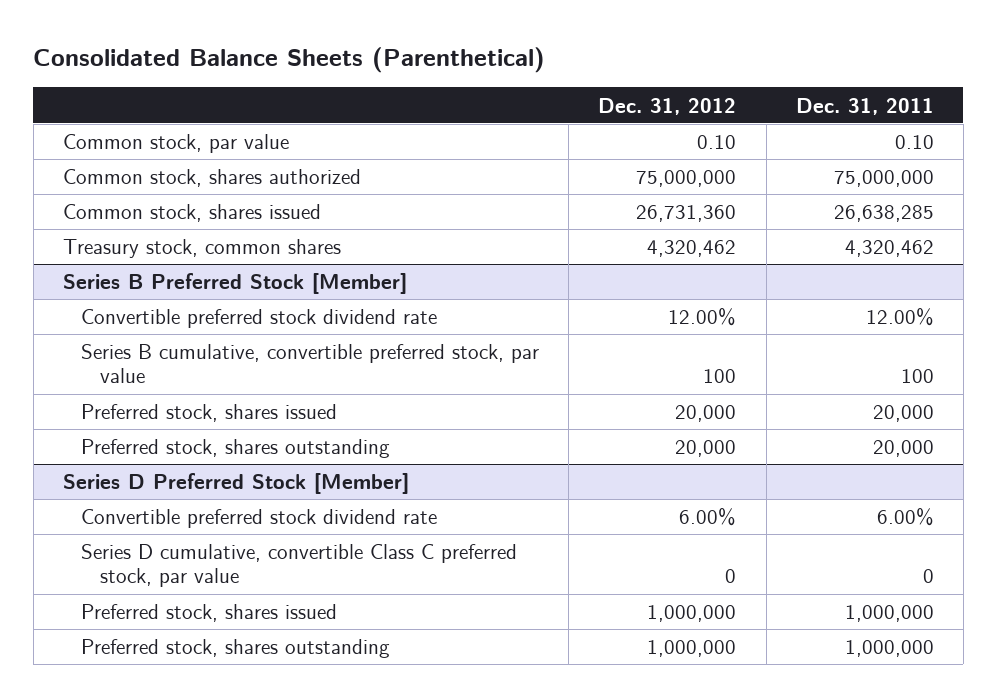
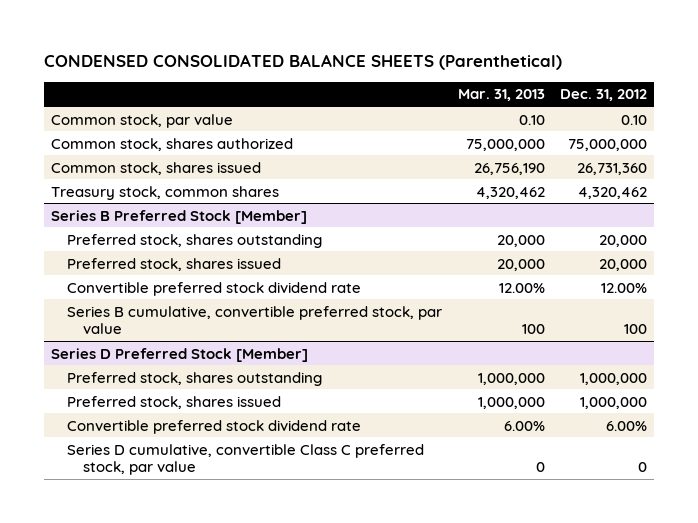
- Consolidated Balance Sheets (Parenthetical)
+ CONDENSED CONSOLIDATED BALANCE SHEETS (Parenthetical)
- | Dec. 31, 2012 | Dec. 31, 2011
+ | Mar. 31, 2013 | Dec. 31, 2012
@ Series B Preferred Stock [Member]
moved up: Preferred stock, shares outstanding | 20,000 | 20,000
moved up: Preferred stock, shares issued | 20,000 | 20,000
@ Series D Preferred Stock [Member]
moved up: Preferred stock, shares outstanding | 1,000,000 | 1,000,000
moved up: Preferred stock, shares issued | 1,000,000 | 1,000,000

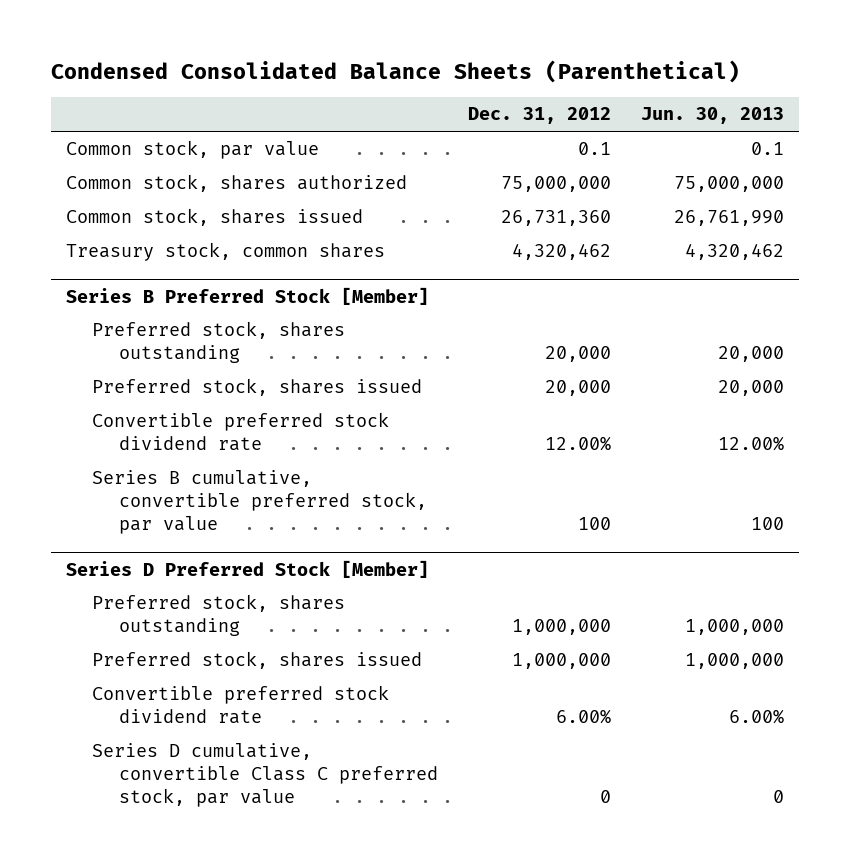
- CONDENSED CONSOLIDATED BALANCE SHEETS (Parenthetical)
+ Condensed Consolidated Balance Sheets (Parenthetical)
- | Mar. 31, 2013 | Dec. 31, 2012
+ | Dec. 31, 2012 | Jun. 30, 2013
- Common stock, par value | 0.10 | 0.10
+ Common stock, par value | 0.1 | 0.1

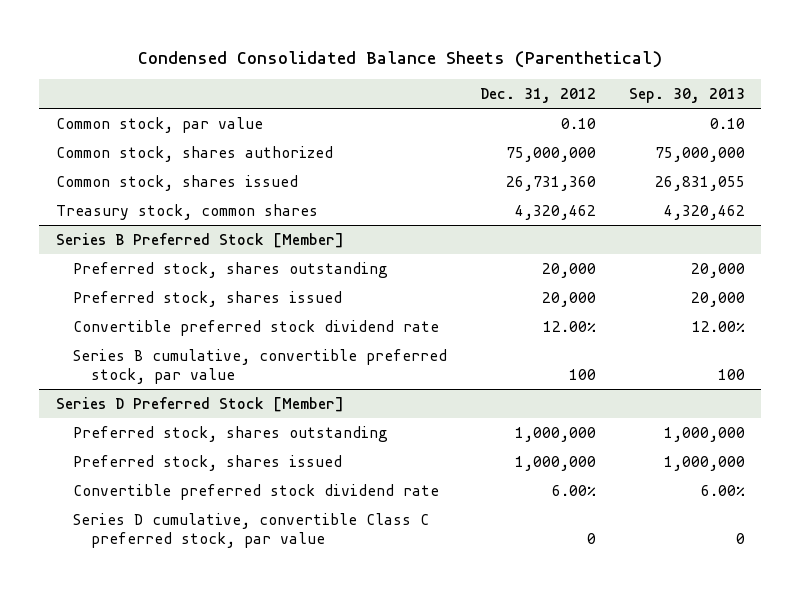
- | Dec. 31, 2012 | Jun. 30, 2013
+ | Dec. 31, 2012 | Sep. 30, 2013
- Common stock, par value | 0.1 | 0.1
+ Common stock, par value | 0.10 | 0.10

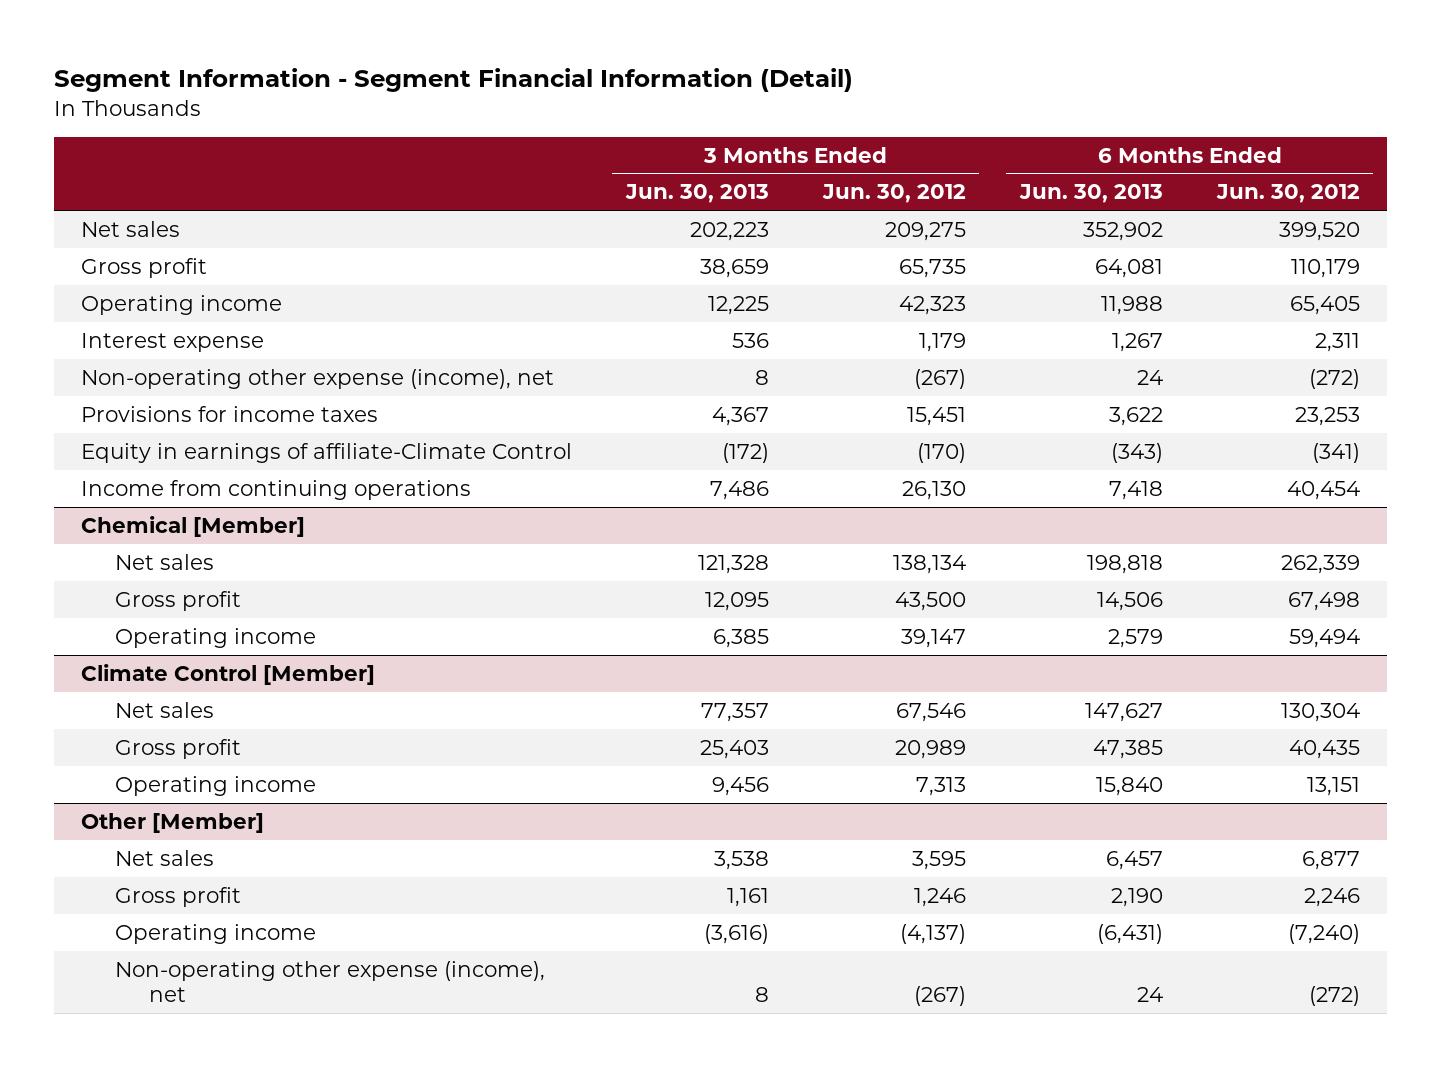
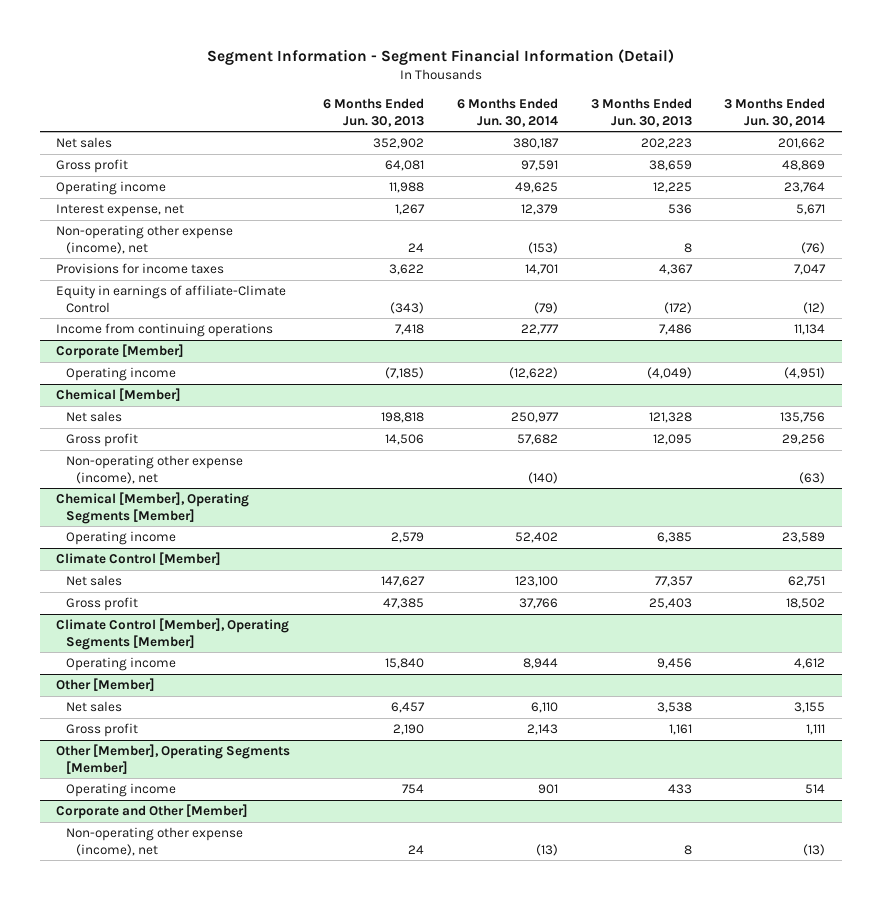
- | 3 Months Ended Jun. 30, 2013 | 3 Months Ended Jun. 30, 2012 | 6 Months Ended Jun. 30, 2013 | 6 Months Ended Jun. 30, 2012
+ | 6 Months Ended Jun. 30, 2013 | 6 Months Ended Jun. 30, 2014 | 3 Months Ended Jun. 30, 2013 | 3 Months Ended Jun. 30, 2014
- Interest expense | 536 | 1,179 | 1,267 | 2,311
+ Interest expense, net | 1,267 | 12,379 | 536 | 5,671
+ Corporate [Member]
+ Operating income | (7,185) | (12,622) | (4,049) | (4,951)
@ Chemical [Member]
+ Non-operating other expense (income), net | | (140) | | (63)
+ Chemical [Member], Operating Segments [Member]
+ Climate Control [Member], Operating Segments [Member]
@ Other [Member]
- Operating income | (3,616) | (4,137) | (6,431) | (7,240)
+ Other [Member], Operating Segments [Member]
+ Operating income | 754 | 901 | 433 | 514
+ Corporate and Other [Member]

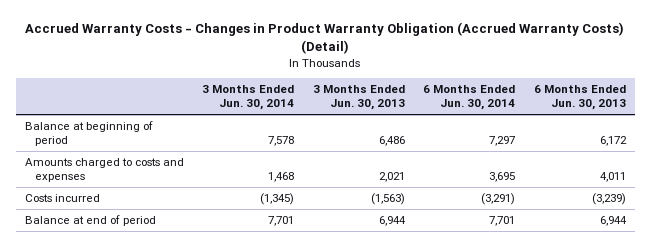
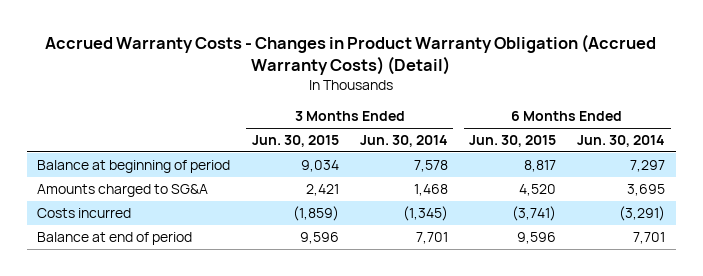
- | 3 Months Ended Jun. 30, 2014 | 3 Months Ended Jun. 30, 2013 | 6 Months Ended Jun. 30, 2014 | 6 Months Ended Jun. 30, 2013
+ | 3 Months Ended Jun. 30, 2015 | 3 Months Ended Jun. 30, 2014 | 6 Months Ended Jun. 30, 2015 | 6 Months Ended Jun. 30, 2014
- Amounts charged to costs and expenses | 1,468 | 2,021 | 3,695 | 4,011
+ Amounts charged to SG&A | 2,421 | 1,468 | 4,520 | 3,695

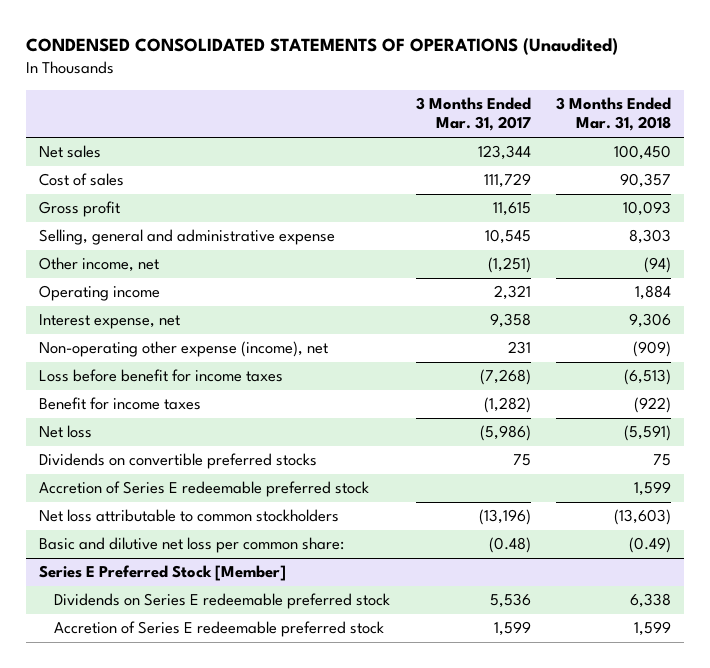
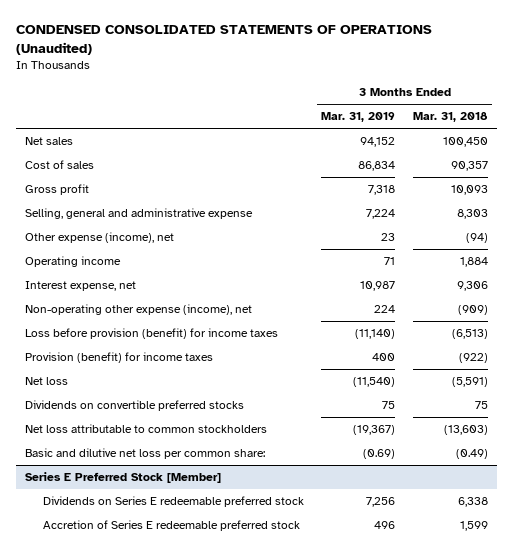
- | 3 Months Ended Mar. 31, 2017 | 3 Months Ended Mar. 31, 2018
+ | 3 Months Ended Mar. 31, 2019 | 3 Months Ended Mar. 31, 2018
- Other income, net | (1,251) | (94)
+ Other expense (income), net | 23 | (94)
- Loss before benefit for income taxes | (7,268) | (6,513)
- Benefit for income taxes | (1,282) | (922)
+ Loss before provision (benefit) for income taxes | (11,140) | (6,513)
+ Provision (benefit) for income taxes | 400 | (922)
- Accretion of Series E redeemable preferred stock | | 1,599

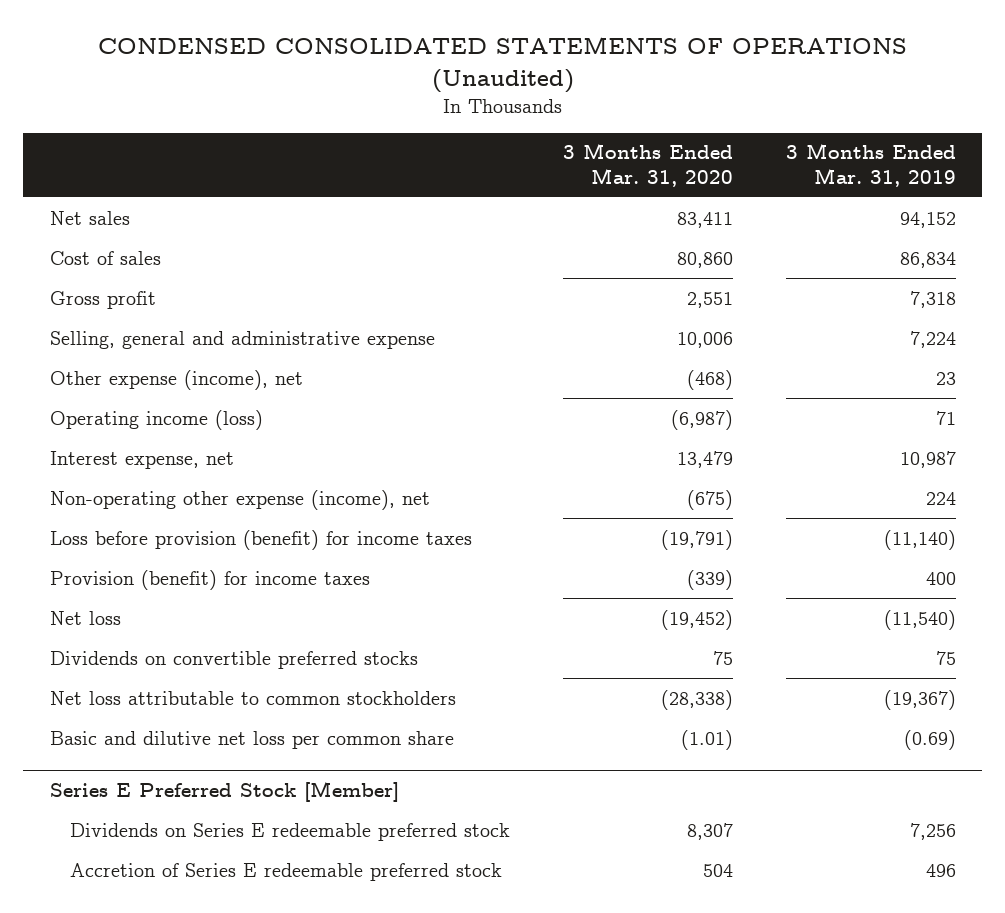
- | 3 Months Ended Mar. 31, 2019 | 3 Months Ended Mar. 31, 2018
+ | 3 Months Ended Mar. 31, 2020 | 3 Months Ended Mar. 31, 2019
- Operating income | 71 | 1,884
+ Operating income (loss) | (6,987) | 71
- Basic and dilutive net loss per common share: | (0.69) | (0.49)
+ Basic and dilutive net loss per common share | (1.01) | (0.69)

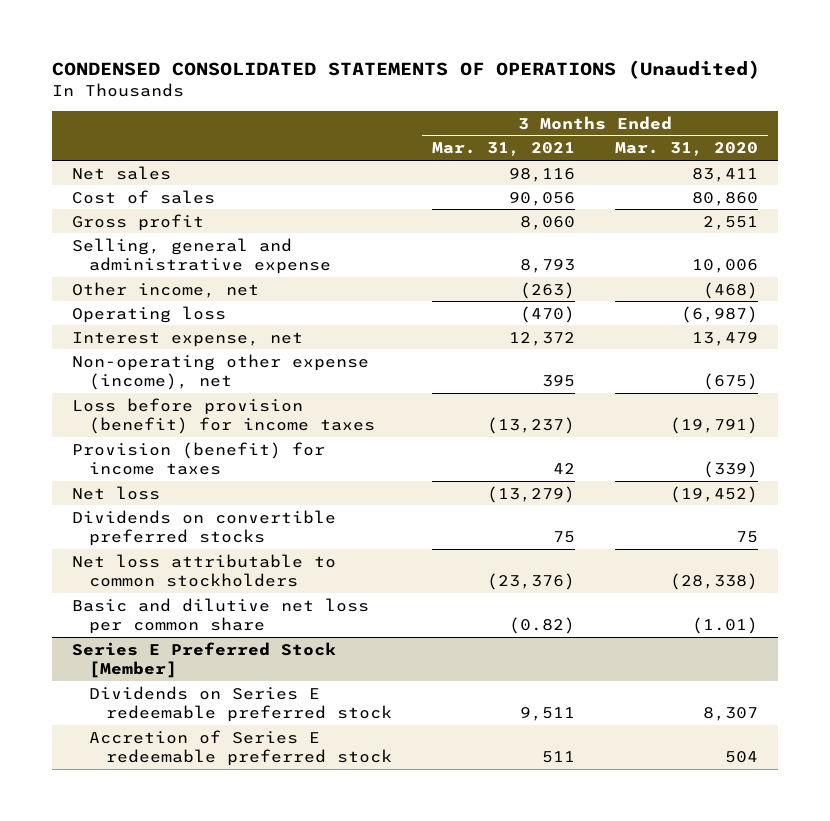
- | 3 Months Ended Mar. 31, 2020 | 3 Months Ended Mar. 31, 2019
+ | 3 Months Ended Mar. 31, 2021 | 3 Months Ended Mar. 31, 2020
- Other expense (income), net | (468) | 23
- Operating income (loss) | (6,987) | 71
+ Other income, net | (263) | (468)
+ Operating loss | (470) | (6,987)

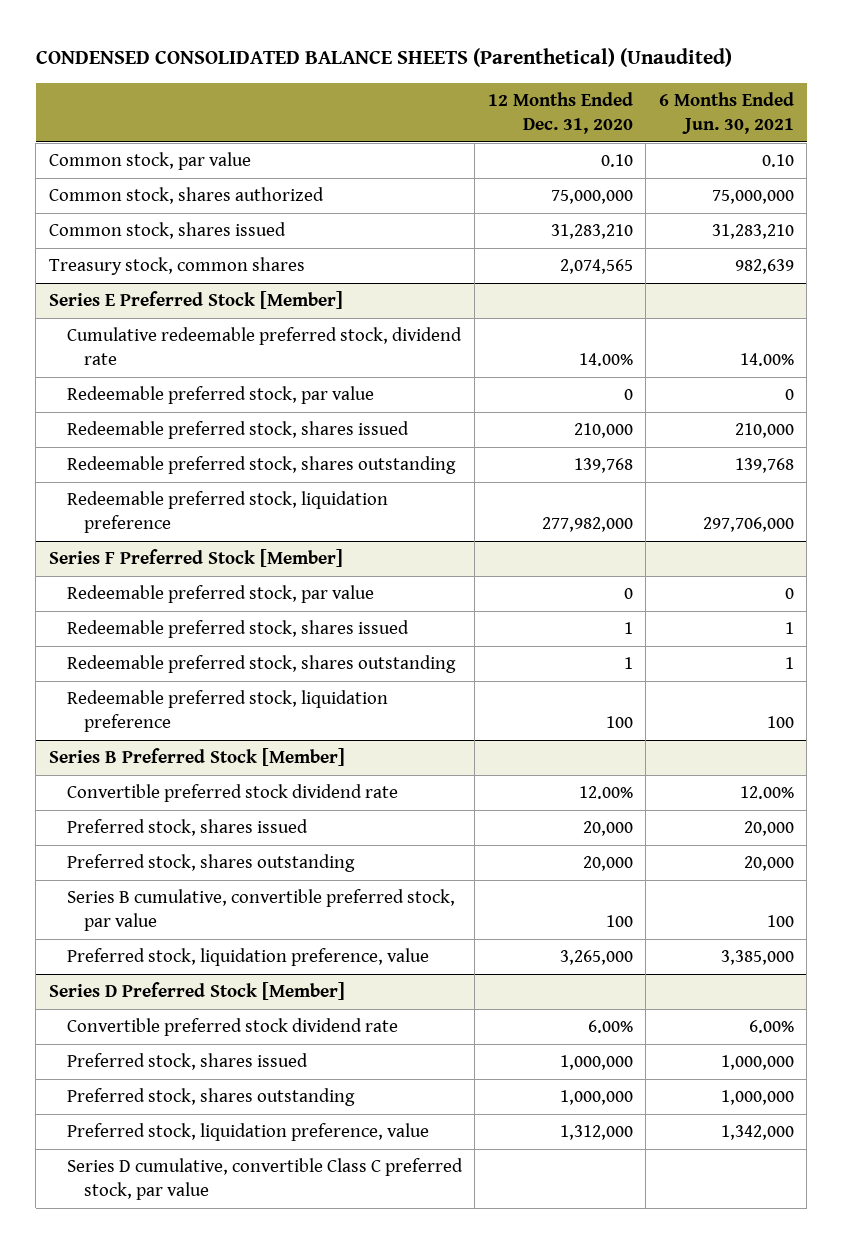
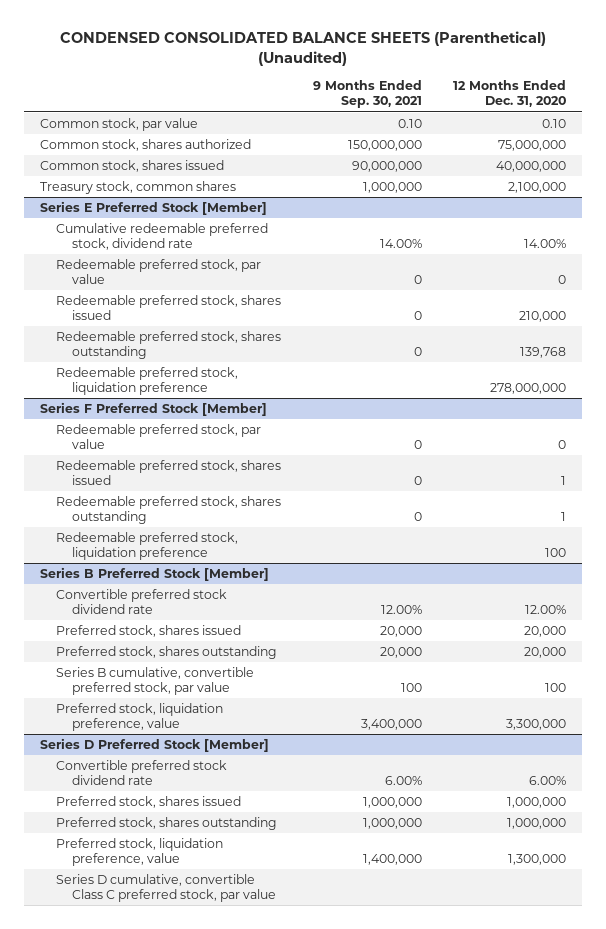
- | 12 Months Ended Dec. 31, 2020 | 6 Months Ended Jun. 30, 2021
+ | 9 Months Ended Sep. 30, 2021 | 12 Months Ended Dec. 31, 2020
- Common stock, shares issued | 31,283,210 | 31,283,210
- Treasury stock, common shares | 2,074,565 | 982,639
+ Common stock, shares issued | 90,000,000 | 40,000,000
+ Treasury stock, common shares | 1,000,000 | 2,100,000
@ Series E Preferred Stock [Member]
- Redeemable preferred stock, liquidation preference | 277,982,000 | 297,706,000
+ Redeemable preferred stock, liquidation preference | | 278,000,000
@ Series B Preferred Stock [Member]
- Preferred stock, liquidation preference, value | 3,265,000 | 3,385,000
+ Preferred stock, liquidation preference, value | 3,400,000 | 3,300,000
@ Series D Preferred Stock [Member]
- Preferred stock, liquidation preference, value | 1,312,000 | 1,342,000
+ Preferred stock, liquidation preference, value | 1,400,000 | 1,300,000

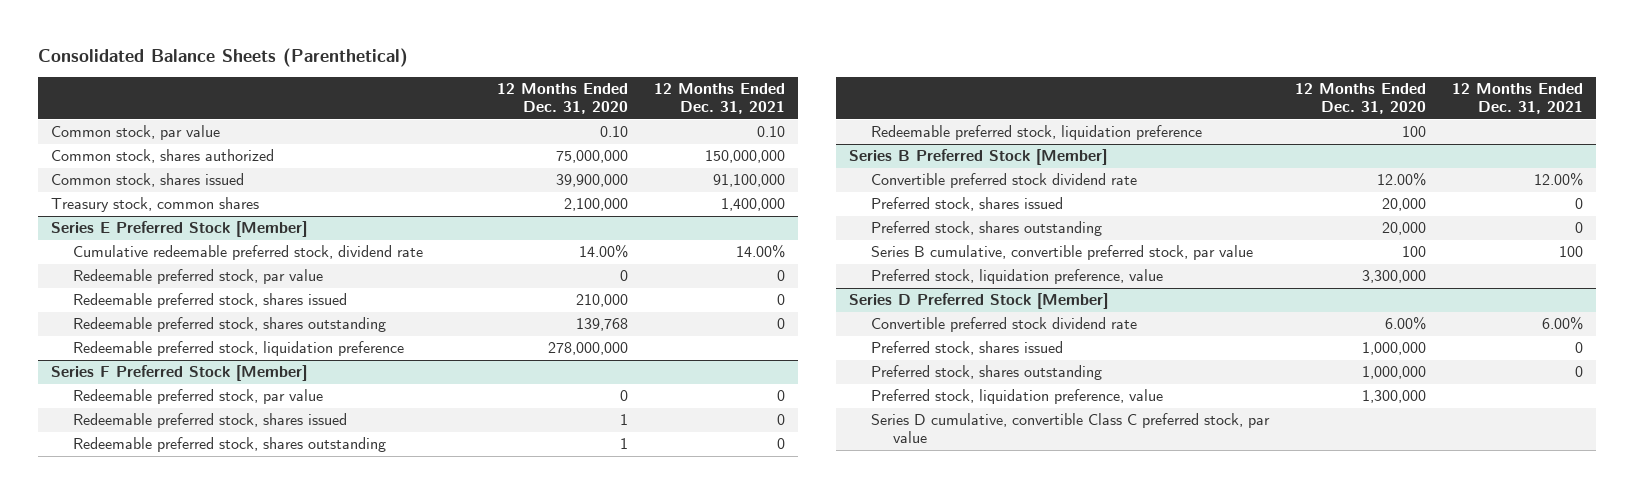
- CONDENSED CONSOLIDATED BALANCE SHEETS (Parenthetical) (Unaudited)
+ Consolidated Balance Sheets (Parenthetical)
- | 9 Months Ended Sep. 30, 2021 | 12 Months Ended Dec. 31, 2020
+ | 12 Months Ended Dec. 31, 2020 | 12 Months Ended Dec. 31, 2021
- Common stock, shares issued | 90,000,000 | 40,000,000
+ Common stock, shares issued | 39,900,000 | 91,100,000

